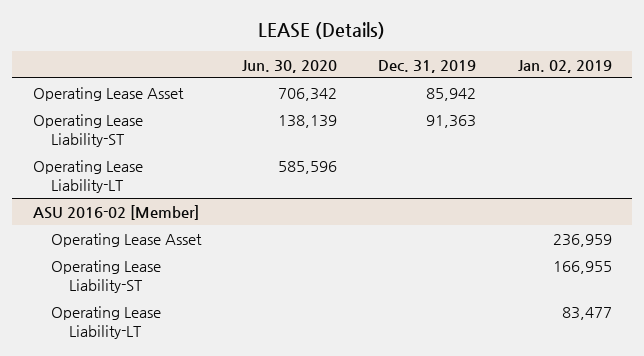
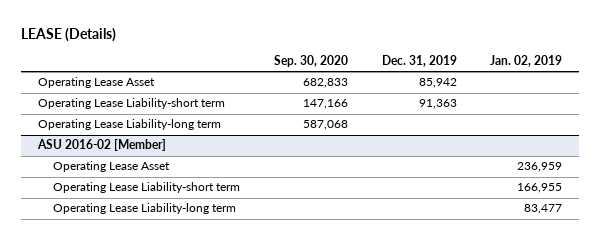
- | Jun. 30, 2020 | Dec. 31, 2019 | Jan. 02, 2019
+ | Sep. 30, 2020 | Dec. 31, 2019 | Jan. 02, 2019
- Operating Lease Liability-ST | 138,139 | 91,363 |
- Operating Lease Liability-LT | 585,596 | |
+ Operating Lease Liability-short term | 147,166 | 91,363 |
+ Operating Lease Liability-long term | 587,068 | |
@ ASU 2016-02 [Member]
- Operating Lease Liability-ST | | | 166,955
- Operating Lease Liability-LT | | | 83,477
+ Operating Lease Liability-short term | | | 166,955
+ Operating Lease Liability-long term | | | 83,477

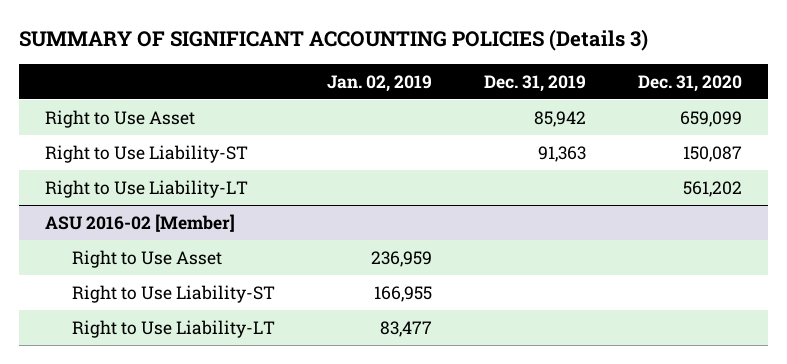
- LEASE (Details)
+ SUMMARY OF SIGNIFICANT ACCOUNTING POLICIES (Details 3)
- | Sep. 30, 2020 | Dec. 31, 2019 | Jan. 02, 2019
+ | Jan. 02, 2019 | Dec. 31, 2019 | Dec. 31, 2020
- Operating Lease Asset | 682,833 | 85,942 |
- Operating Lease Liability-short term | 147,166 | 91,363 |
- Operating Lease Liability-long term | 587,068 | |
+ Right to Use Asset | | 85,942 | 659,099
+ Right to Use Liability-ST | | 91,363 | 150,087
+ Right to Use Liability-LT | | | 561,202
@ ASU 2016-02 [Member]
- Operating Lease Asset | | | 236,959
- Operating Lease Liability-short term | | | 166,955
- Operating Lease Liability-long term | | | 83,477
+ Right to Use Asset | 236,959 | |
+ Right to Use Liability-ST | 166,955 | |
+ Right to Use Liability-LT | 83,477 | |

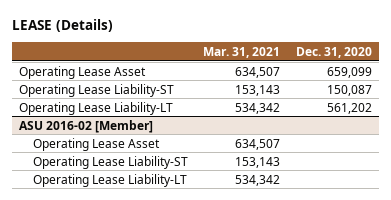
- SUMMARY OF SIGNIFICANT ACCOUNTING POLICIES (Details 3)
+ LEASE (Details)
- | Jan. 02, 2019 | Dec. 31, 2019 | Dec. 31, 2020
+ | Mar. 31, 2021 | Dec. 31, 2020
- Right to Use Asset | | 85,942 | 659,099
- Right to Use Liability-ST | | 91,363 | 150,087
- Right to Use Liability-LT | | | 561,202
+ Operating Lease Asset | 634,507 | 659,099
+ Operating Lease Liability-ST | 153,143 | 150,087
+ Operating Lease Liability-LT | 534,342 | 561,202
@ ASU 2016-02 [Member]
- Right to Use Asset | 236,959 | |
- Right to Use Liability-ST | 166,955 | |
- Right to Use Liability-LT | 83,477 | |
+ Operating Lease Asset | 634,507 |
+ Operating Lease Liability-ST | 153,143 |
+ Operating Lease Liability-LT | 534,342 |

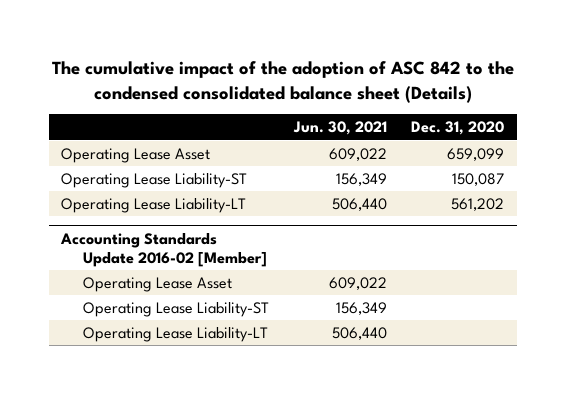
- LEASE (Details)
+ The cumulative impact of the adoption of ASC 842 to the condensed consolidated balance sheet (Details)
- | Mar. 31, 2021 | Dec. 31, 2020
+ | Jun. 30, 2021 | Dec. 31, 2020
- ASU 2016-02 [Member]
+ Accounting Standards Update 2016-02 [Member]

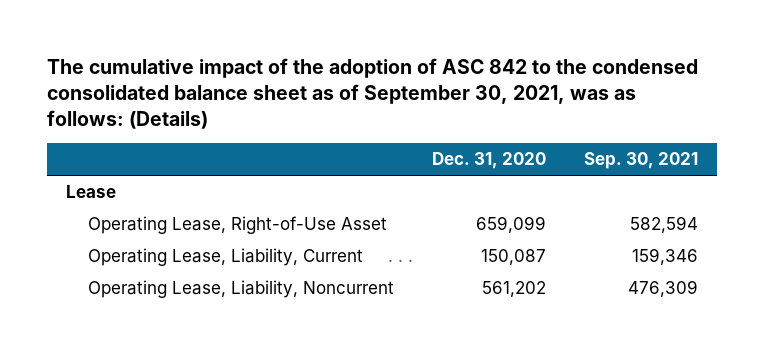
- The cumulative impact of the adoption of ASC 842 to the condensed consolidated balance sheet (Details)
+ The cumulative impact of the adoption of ASC 842 to the condensed consolidated balance sheet as of September 30, 2021, was as follows: (Details)
- | Jun. 30, 2021 | Dec. 31, 2020
+ | Dec. 31, 2020 | Sep. 30, 2021
- Operating Lease Asset | 609,022 | 659,099
- Operating Lease Liability-ST | 156,349 | 150,087
- Operating Lease Liability-LT | 506,440 | 561,202
- Accounting Standards Update 2016-02 [Member]
- Operating Lease Asset | 609,022 |
- Operating Lease Liability-ST | 156,349 |
- Operating Lease Liability-LT | 506,440 |
+ Lease
+ Operating Lease, Right-of-Use Asset | 659,099 | 582,594
+ Operating Lease, Liability, Current | 150,087 | 159,346
+ Operating Lease, Liability, Noncurrent | 561,202 | 476,309

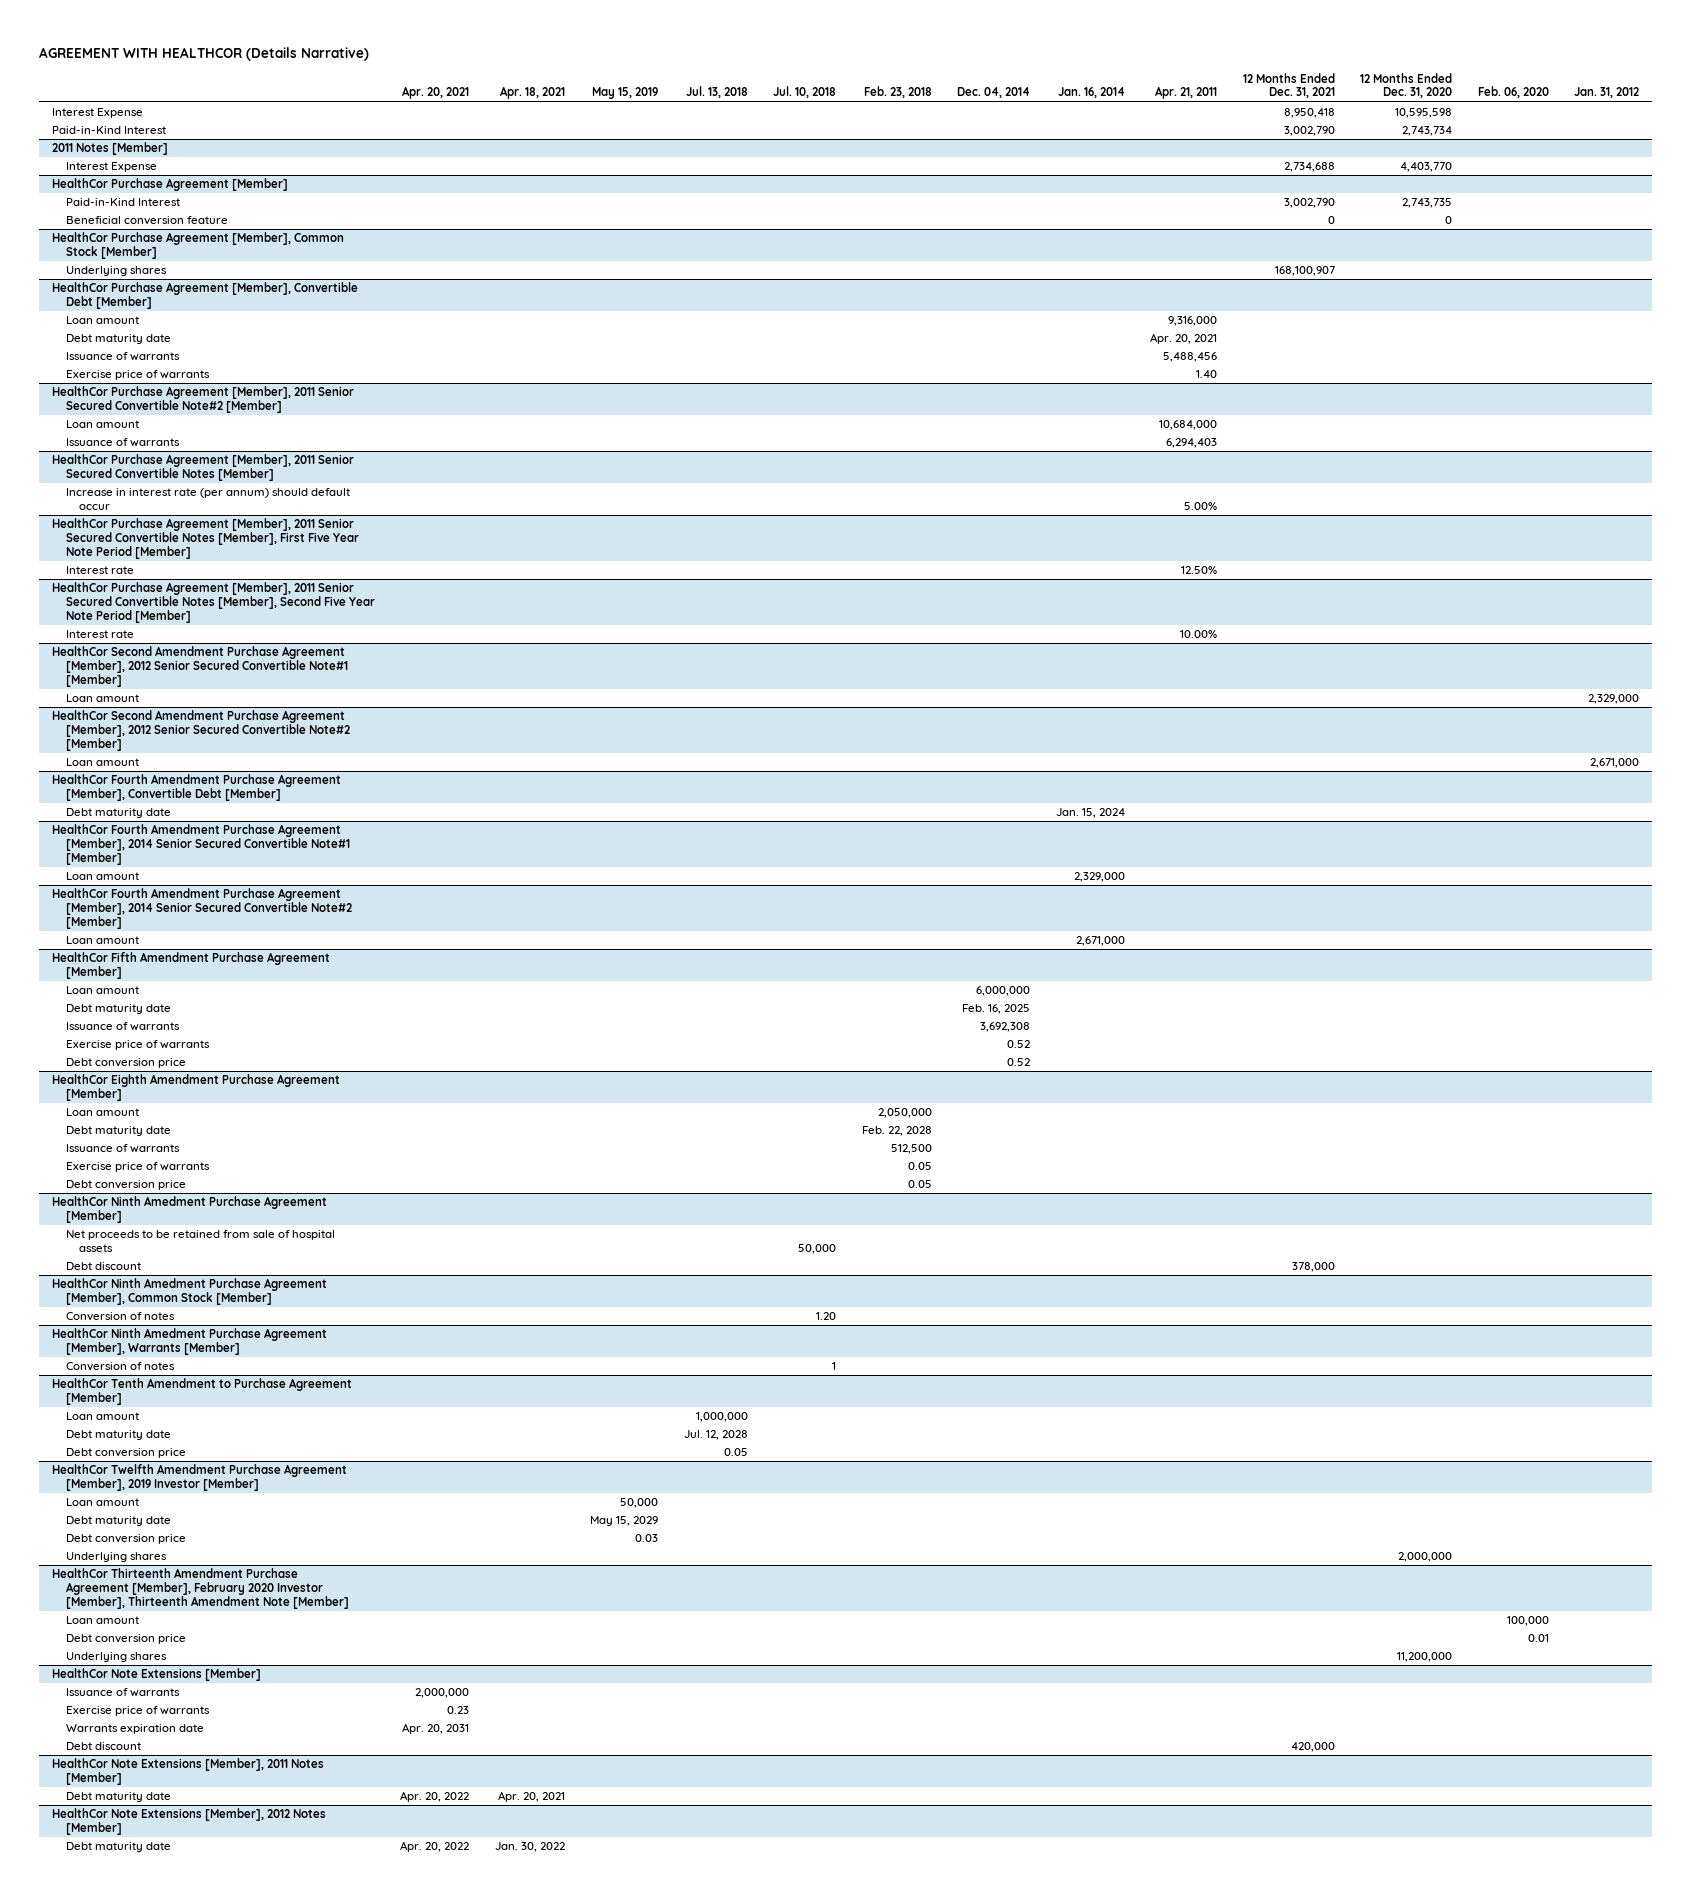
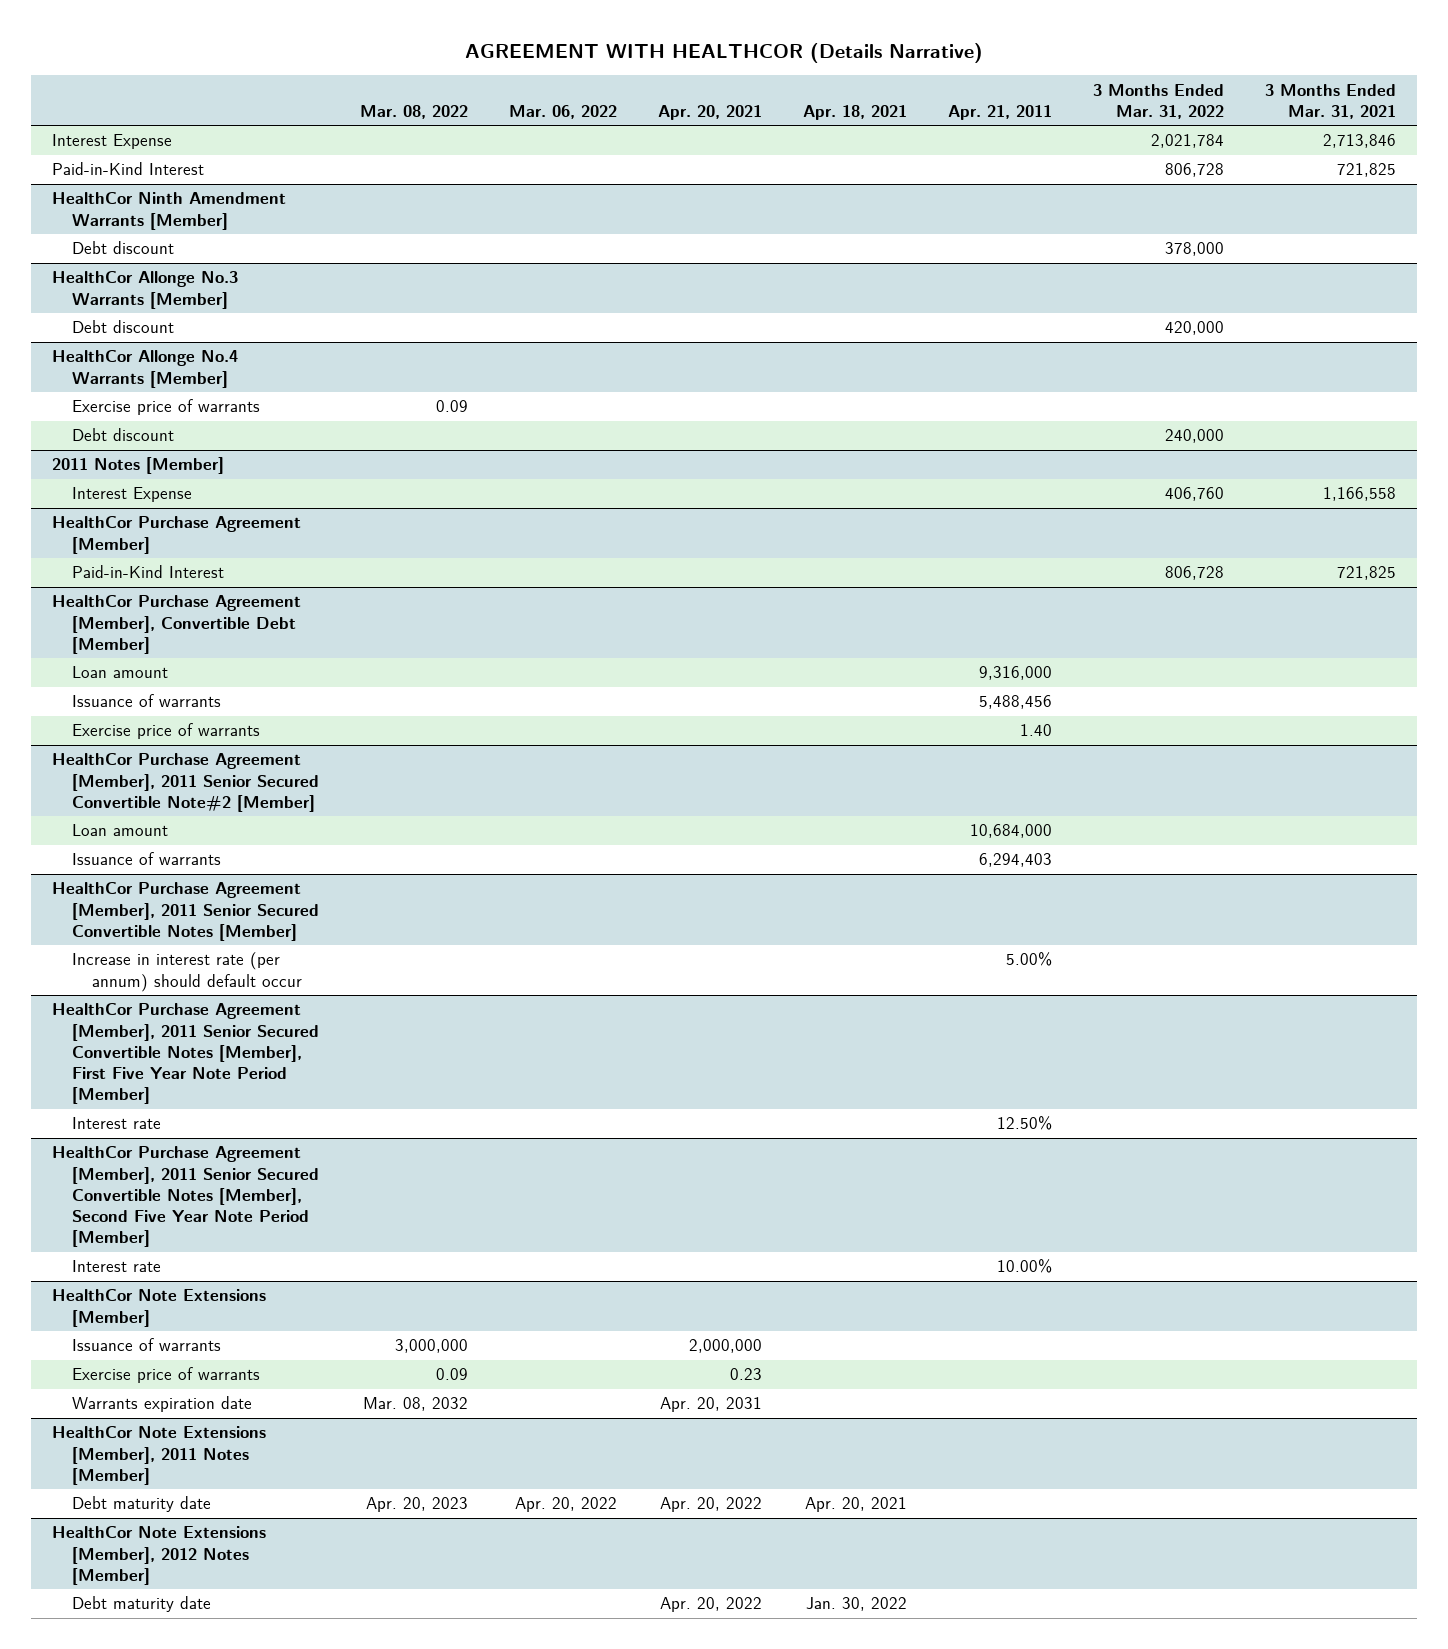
- | Apr. 20, 2021 | Apr. 18, 2021 | May 15, 2019 | Jul. 13, 2018 | Jul. 10, 2018 | Feb. 23, 2018 | Dec. 04, 2014 | Jan. 16, 2014 | Apr. 21, 2011 | 12 Months Ended Dec. 31, 2021 | 12 Months Ended Dec. 31, 2020 | Feb. 06, 2020 | Jan. 31, 2012
+ | Mar. 08, 2022 | Mar. 06, 2022 | Apr. 20, 2021 | Apr. 18, 2021 | Apr. 21, 2011 | 3 Months Ended Mar. 31, 2022 | 3 Months Ended Mar. 31, 2021
+ HealthCor Ninth Amendment Warrants [Member]
+ Debt discount | | | | | | 378,000 |
+ HealthCor Allonge No.3 Warrants [Member]
+ Debt discount | | | | | | 420,000 |
+ HealthCor Allonge No.4 Warrants [Member]
+ Exercise price of warrants | 0.09 | | | | | |
+ Debt discount | | | | | | 240,000 |
@ HealthCor Purchase Agreement [Member]
- Beneficial conversion feature | | | | | | | | | | 0 | 0 | |
- HealthCor Purchase Agreement [Member], Common Stock [Member]
- Underlying shares | | | | | | | | | | 168,100,907 | | |
@ HealthCor Purchase Agreement [Member], Convertible Debt [Member]
- Debt maturity date | | | | | | | | | Apr. 20, 2021 | | | |
- HealthCor Second Amendment Purchase Agreement [Member], 2012 Senior Secured Convertible Note#1 [Member]
- Loan amount | | | | | | | | | | | | | 2,329,000
- HealthCor Second Amendment Purchase Agreement [Member], 2012 Senior Secured Convertible Note#2 [Member]
- Loan amount | | | | | | | | | | | | | 2,671,000
- HealthCor Fourth Amendment Purchase Agreement [Member], Convertible Debt [Member]
- Debt maturity date | | | | | | | | Jan. 15, 2024 | | | | |
- HealthCor Fourth Amendment Purchase Agreement [Member], 2014 Senior Secured Convertible Note#1 [Member]
- Loan amount | | | | | | | | 2,329,000 | | | | |
- HealthCor Fourth Amendment Purchase Agreement [Member], 2014 Senior Secured Convertible Note#2 [Member]
- Loan amount | | | | | | | | 2,671,000 | | | | |
- HealthCor Fifth Amendment Purchase Agreement [Member]
- Loan amount | | | | | | | 6,000,000 | | | | | |
- Debt maturity date | | | | | | | Feb. 16, 2025 | | | | | |
- Issuance of warrants | | | | | | | 3,692,308 | | | | | |
- Exercise price of warrants | | | | | | | 0.52 | | | | | |
- Debt conversion price | | | | | | | 0.52 | | | | | |
- HealthCor Eighth Amendment Purchase Agreement [Member]
- Loan amount | | | | | | 2,050,000 | | | | | | |
- Debt maturity date | | | | | | Feb. 22, 2028 | | | | | | |
- Issuance of warrants | | | | | | 512,500 | | | | | | |
- Exercise price of warrants | | | | | | 0.05 | | | | | | |
- Debt conversion price | | | | | | 0.05 | | | | | | |
- HealthCor Ninth Amedment Purchase Agreement [Member]
- Net proceeds to be retained from sale of hospital assets | | | | | 50,000 | | | | | | | |
- Debt discount | | | | | | | | | | 378,000 | | |
- HealthCor Ninth Amedment Purchase Agreement [Member], Common Stock [Member]
- Conversion of notes | | | | | 1.20 | | | | | | | |
- HealthCor Ninth Amedment Purchase Agreement [Member], Warrants [Member]
- Conversion of notes | | | | | 1 | | | | | | | |
- HealthCor Tenth Amendment to Purchase Agreement [Member]
- Loan amount | | | | 1,000,000 | | | | | | | | |
- Debt maturity date | | | | Jul. 12, 2028 | | | | | | | | |
- Debt conversion price | | | | 0.05 | | | | | | | | |
- HealthCor Twelfth Amendment Purchase Agreement [Member], 2019 Investor [Member]
- Loan amount | | | 50,000 | | | | | | | | | |
- Debt maturity date | | | May 15, 2029 | | | | | | | | | |
- Debt conversion price | | | 0.03 | | | | | | | | | |
- Underlying shares | | | | | | | | | | | 2,000,000 | |
- HealthCor Thirteenth Amendment Purchase Agreement [Member], February 2020 Investor [Member], Thirteenth Amendment Note [Member]
- Loan amount | | | | | | | | | | | | 100,000 |
- Debt conversion price | | | | | | | | | | | | 0.01 |
- Underlying shares | | | | | | | | | | | 11,200,000 | |
@ HealthCor Note Extensions [Member]
- Debt discount | | | | | | | | | | 420,000 | | |

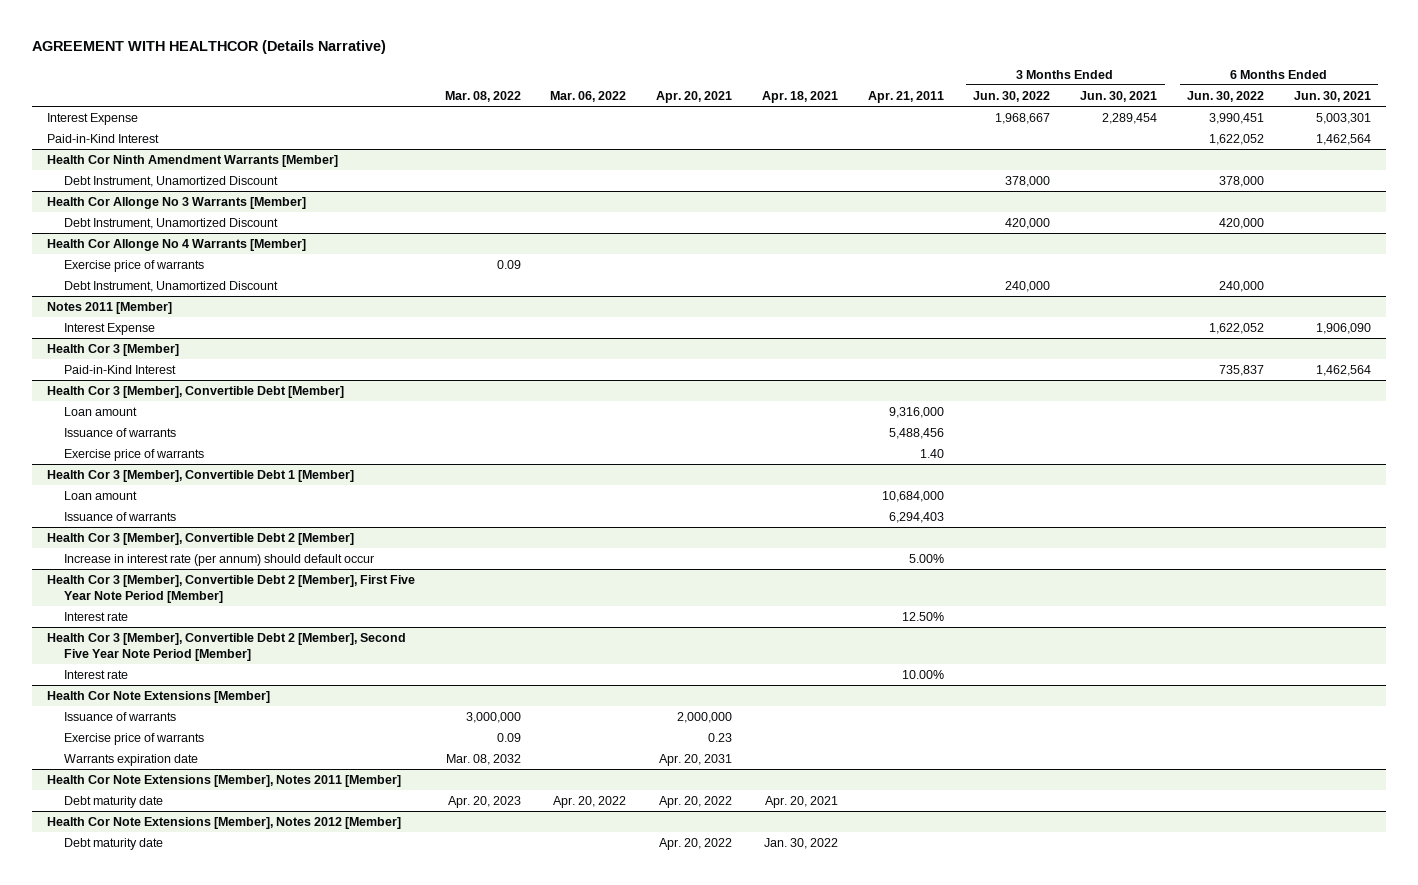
- | Mar. 08, 2022 | Mar. 06, 2022 | Apr. 20, 2021 | Apr. 18, 2021 | Apr. 21, 2011 | 3 Months Ended Mar. 31, 2022 | 3 Months Ended Mar. 31, 2021
+ | Mar. 08, 2022 | Mar. 06, 2022 | Apr. 20, 2021 | Apr. 18, 2021 | Apr. 21, 2011 | 3 Months Ended Jun. 30, 2022 | 3 Months Ended Jun. 30, 2021 | 6 Months Ended Jun. 30, 2022 | 6 Months Ended Jun. 30, 2021
- HealthCor Ninth Amendment Warrants [Member]
- Debt discount | | | | | | 378,000 |
- HealthCor Allonge No.3 Warrants [Member]
- Debt discount | | | | | | 420,000 |
- HealthCor Allonge No.4 Warrants [Member]
+ Health Cor Ninth Amendment Warrants [Member]
+ Debt Instrument, Unamortized Discount | | | | | | 378,000 | | 378,000 |
+ Health Cor Allonge No 3 Warrants [Member]
+ Debt Instrument, Unamortized Discount | | | | | | 420,000 | | 420,000 |
+ Health Cor Allonge No 4 Warrants [Member]
- Debt discount | | | | | | 240,000 |
- 2011 Notes [Member]
+ Debt Instrument, Unamortized Discount | | | | | | 240,000 | | 240,000 |
+ Notes 2011 [Member]
- HealthCor Purchase Agreement [Member]
+ Health Cor 3 [Member]
- HealthCor Purchase Agreement [Member], Convertible Debt [Member]
+ Health Cor 3 [Member], Convertible Debt [Member]
- HealthCor Purchase Agreement [Member], 2011 Senior Secured Convertible Note#2 [Member]
+ Health Cor 3 [Member], Convertible Debt 1 [Member]
- HealthCor Purchase Agreement [Member], 2011 Senior Secured Convertible Notes [Member]
+ Health Cor 3 [Member], Convertible Debt 2 [Member]
- HealthCor Purchase Agreement [Member], 2011 Senior Secured Convertible Notes [Member], First Five Year Note Period [Member]
+ Health Cor 3 [Member], Convertible Debt 2 [Member], First Five Year Note Period [Member]
- HealthCor Purchase Agreement [Member], 2011 Senior Secured Convertible Notes [Member], Second Five Year Note Period [Member]
+ Health Cor 3 [Member], Convertible Debt 2 [Member], Second Five Year Note Period [Member]
- HealthCor Note Extensions [Member]
+ Health Cor Note Extensions [Member]
- HealthCor Note Extensions [Member], 2011 Notes [Member]
+ Health Cor Note Extensions [Member], Notes 2011 [Member]
- HealthCor Note Extensions [Member], 2012 Notes [Member]
+ Health Cor Note Extensions [Member], Notes 2012 [Member]

